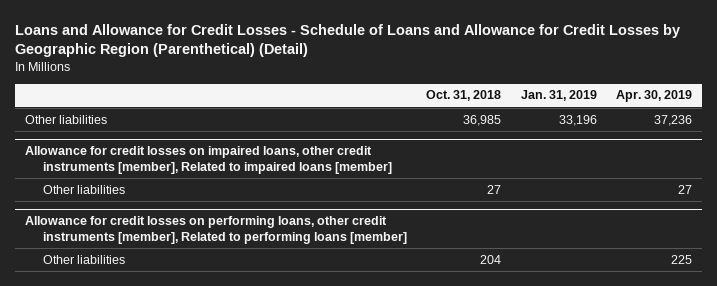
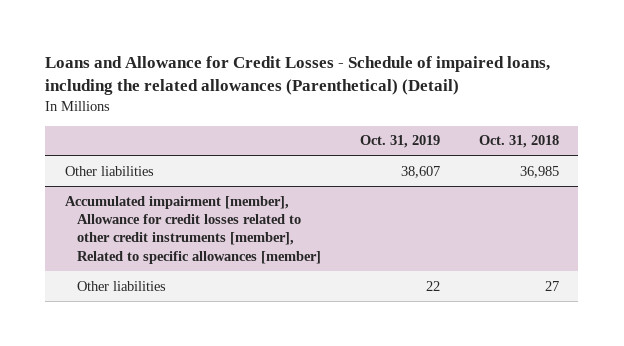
- Loans and Allowance for Credit Losses - Schedule of Loans and Allowance for Credit Losses by Geographic Region (Parenthetical) (Detail)
+ Loans and Allowance for Credit Losses - Schedule of impaired loans, including the related allowances (Parenthetical) (Detail)
- | Oct. 31, 2018 | Jan. 31, 2019 | Apr. 30, 2019
+ | Oct. 31, 2019 | Oct. 31, 2018
- Allowance for credit losses on impaired loans, other credit instruments [member], Related to impaired loans [member]
+ Accumulated impairment [member], Allowance for credit losses related to other credit instruments [member], Related to specific allowances [member]
- Allowance for credit losses on performing loans, other credit instruments [member], Related to performing loans [member]
- Other liabilities | 204 | | 225

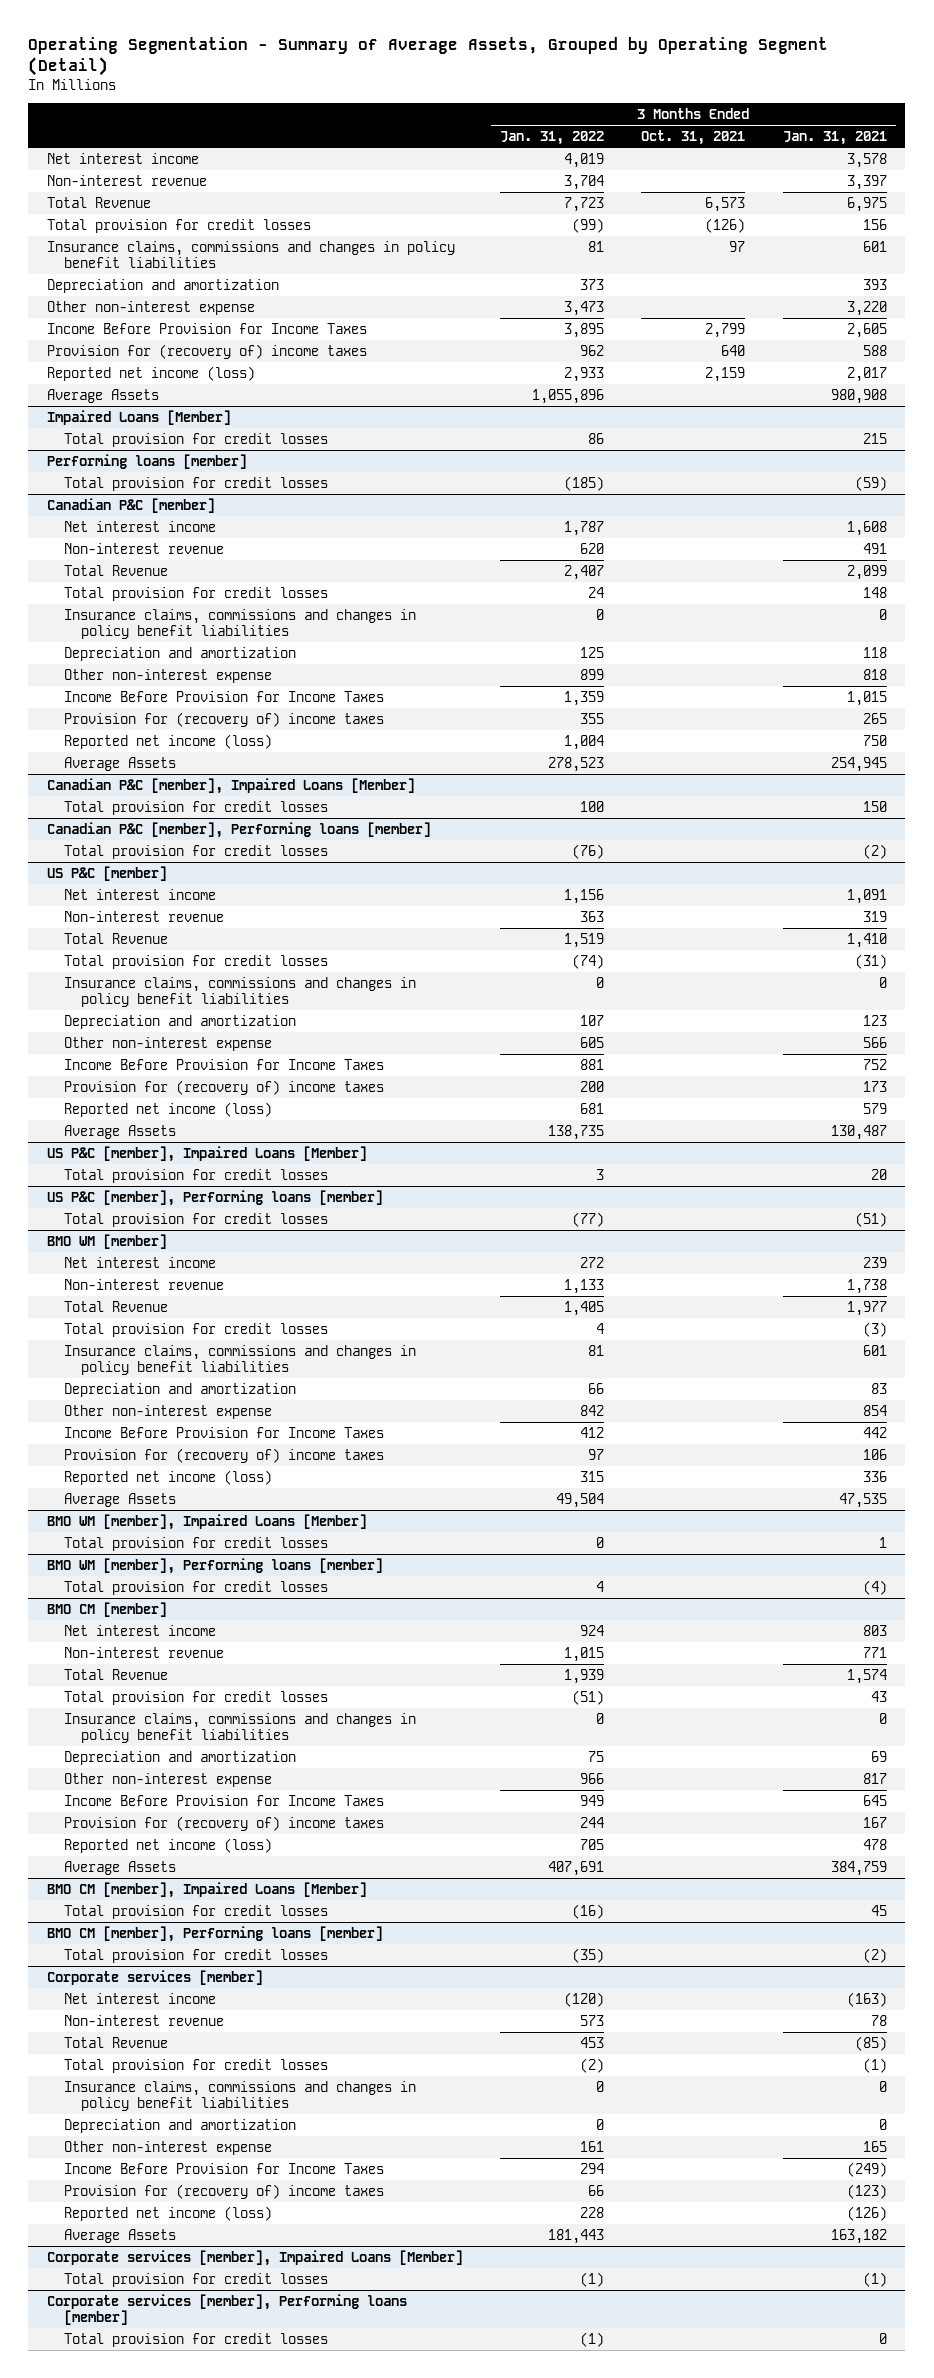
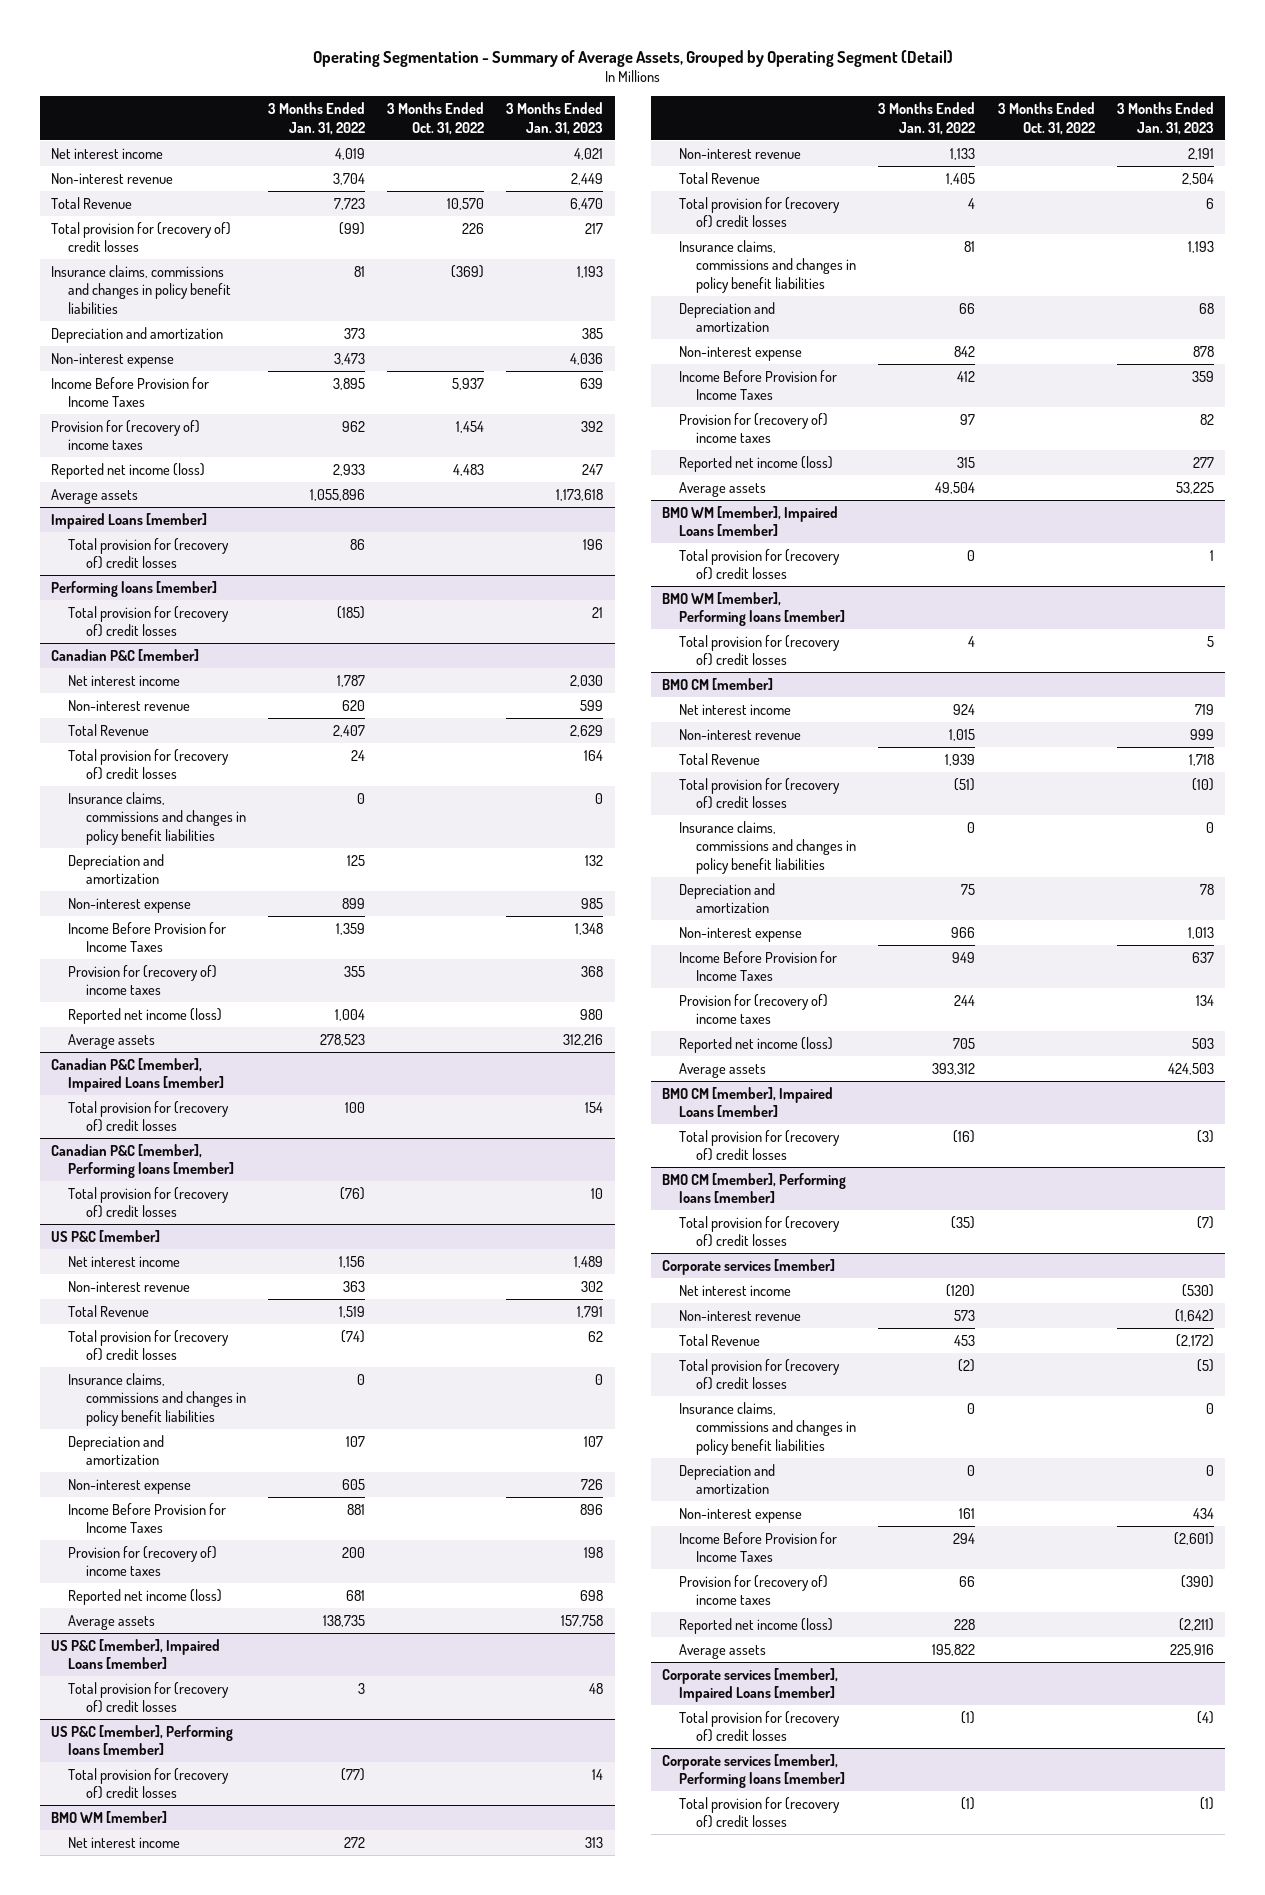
- | 3 Months Ended Jan. 31, 2022 | 3 Months Ended Oct. 31, 2021 | 3 Months Ended Jan. 31, 2021
+ | 3 Months Ended Jan. 31, 2022 | 3 Months Ended Oct. 31, 2022 | 3 Months Ended Jan. 31, 2023
- Total provision for credit losses | (99) | (126) | 156
+ Total provision for (recovery of) credit losses | (99) | 226 | 217
- Other non-interest expense | 3,473 | | 3,220
+ Non-interest expense | 3,473 | | 4,036
- Average Assets | 1,055,896 | | 980,908
- Impaired Loans [Member]
- Total provision for credit losses | 86 | | 215
+ Average assets | 1,055,896 | | 1,173,618
+ Impaired Loans [member]
+ Total provision for (recovery of) credit losses | 86 | | 196
@ Performing loans [member]
- Total provision for credit losses | (185) | | (59)
+ Total provision for (recovery of) credit losses | (185) | | 21
@ Canadian P&C [member]
- Total provision for credit losses | 24 | | 148
+ Total provision for (recovery of) credit losses | 24 | | 164
- Other non-interest expense | 899 | | 818
+ Non-interest expense | 899 | | 985
- Average Assets | 278,523 | | 254,945
- Canadian P&C [member], Impaired Loans [Member]
- Total provision for credit losses | 100 | | 150
@ Canadian P&C [member]
+ Average assets | 278,523 | | 312,216
+ Canadian P&C [member], Impaired Loans [member]
+ Total provision for (recovery of) credit losses | 100 | | 154
@ Canadian P&C [member], Performing loans [member]
- Total provision for credit losses | (76) | | (2)
+ Total provision for (recovery of) credit losses | (76) | | 10
@ US P&C [member]
- Total provision for credit losses | (74) | | (31)
+ Total provision for (recovery of) credit losses | (74) | | 62
- Other non-interest expense | 605 | | 566
+ Non-interest expense | 605 | | 726
- Average Assets | 138,735 | | 130,487
- US P&C [member], Impaired Loans [Member]
- Total provision for credit losses | 3 | | 20
@ US P&C [member]
+ Average assets | 138,735 | | 157,758
+ US P&C [member], Impaired Loans [member]
+ Total provision for (recovery of) credit losses | 3 | | 48
@ US P&C [member], Performing loans [member]
- Total provision for credit losses | (77) | | (51)
+ Total provision for (recovery of) credit losses | (77) | | 14
@ BMO WM [member]
- Total provision for credit losses | 4 | | (3)
+ Total provision for (recovery of) credit losses | 4 | | 6
- Other non-interest expense | 842 | | 854
+ Non-interest expense | 842 | | 878
- Average Assets | 49,504 | | 47,535
- BMO WM [member], Impaired Loans [Member]
- Total provision for credit losses | 0 | | 1
@ BMO WM [member]
+ Average assets | 49,504 | | 53,225
+ BMO WM [member], Impaired Loans [member]
+ Total provision for (recovery of) credit losses | 0 | | 1
@ BMO WM [member], Performing loans [member]
- Total provision for credit losses | 4 | | (4)
+ Total provision for (recovery of) credit losses | 4 | | 5
@ BMO CM [member]
- Total provision for credit losses | (51) | | 43
+ Total provision for (recovery of) credit losses | (51) | | (10)
- Other non-interest expense | 966 | | 817
+ Non-interest expense | 966 | | 1,013
- Average Assets | 407,691 | | 384,759
- BMO CM [member], Impaired Loans [Member]
- Total provision for credit losses | (16) | | 45
@ BMO CM [member]
+ Average assets | 393,312 | | 424,503
+ BMO CM [member], Impaired Loans [member]
+ Total provision for (recovery of) credit losses | (16) | | (3)
@ BMO CM [member], Performing loans [member]
- Total provision for credit losses | (35) | | (2)
+ Total provision for (recovery of) credit losses | (35) | | (7)
@ Corporate services [member]
- Total provision for credit losses | (2) | | (1)
+ Total provision for (recovery of) credit losses | (2) | | (5)
- Other non-interest expense | 161 | | 165
+ Non-interest expense | 161 | | 434
- Average Assets | 181,443 | | 163,182
- Corporate services [member], Impaired Loans [Member]
- Total provision for credit losses | (1) | | (1)
@ Corporate services [member]
+ Average assets | 195,822 | | 225,916
+ Corporate services [member], Impaired Loans [member]
+ Total provision for (recovery of) credit losses | (1) | | (4)
@ Corporate services [member], Performing loans [member]
- Total provision for credit losses | (1) | | 0
+ Total provision for (recovery of) credit losses | (1) | | (1)

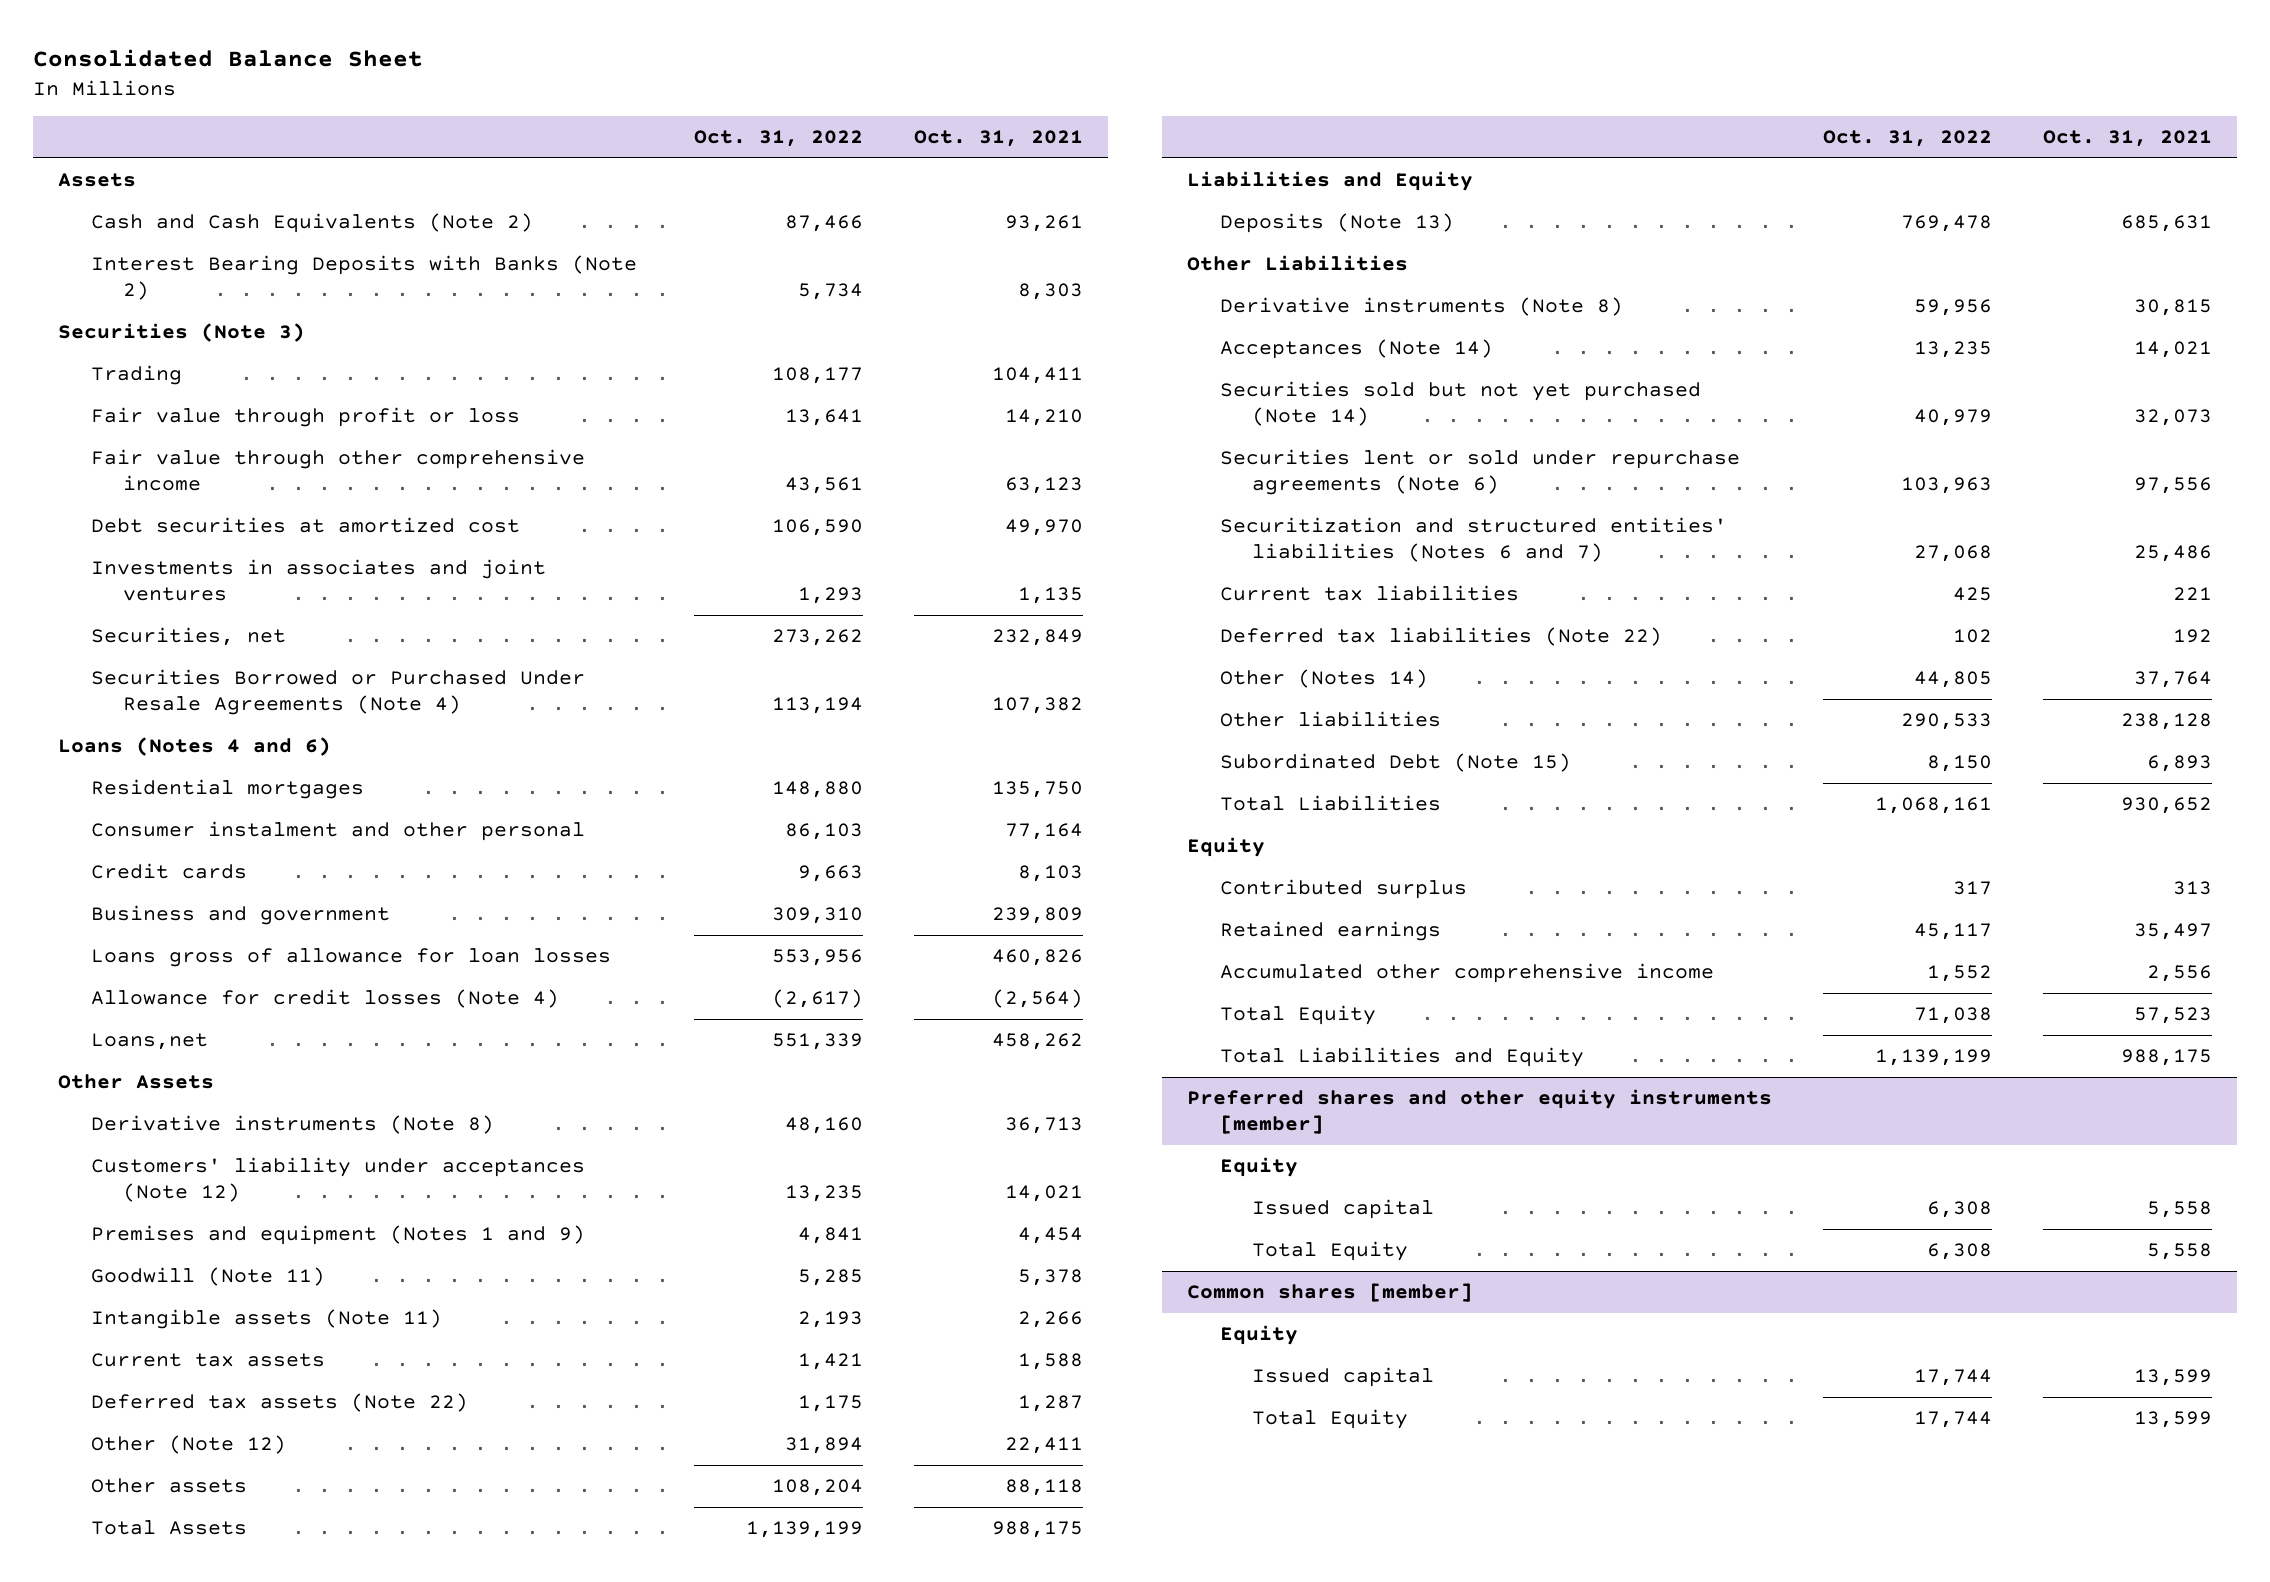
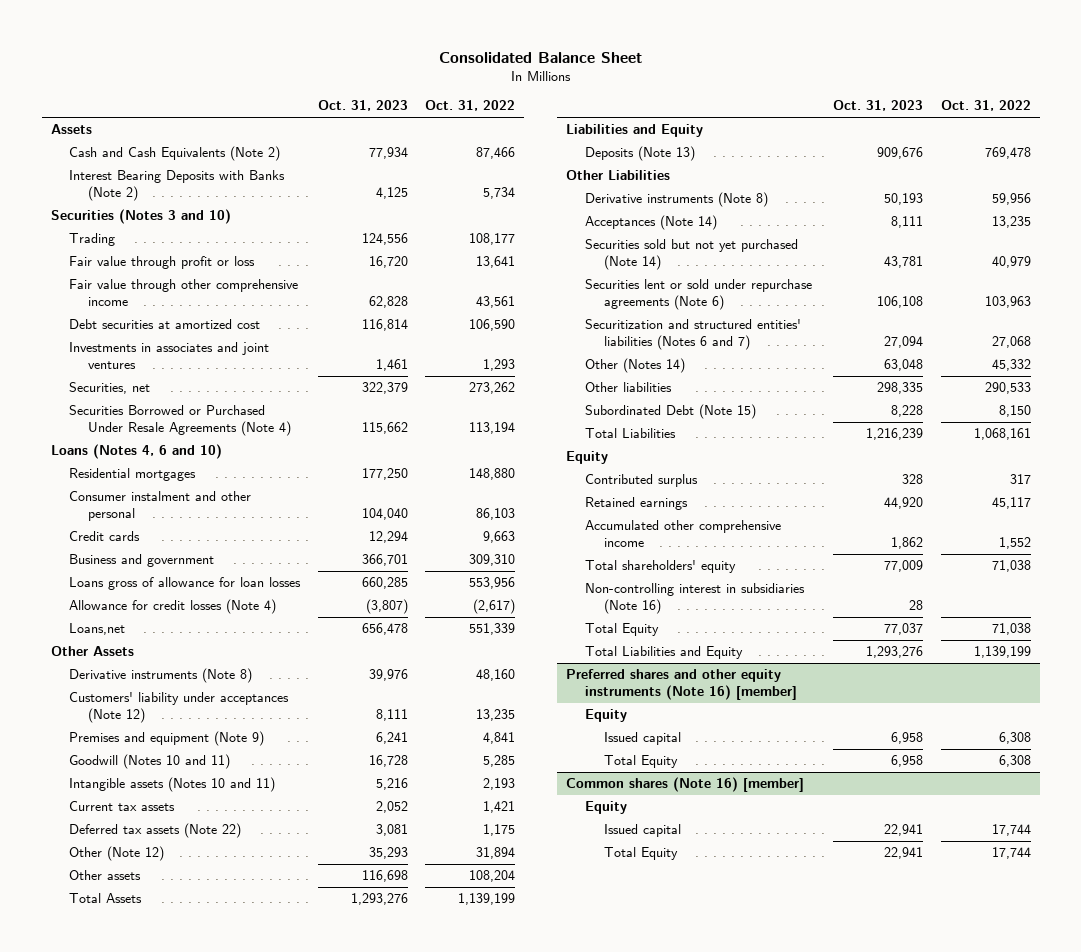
- | Oct. 31, 2022 | Oct. 31, 2021
+ | Oct. 31, 2023 | Oct. 31, 2022
- Securities (Note 3)
+ Securities (Notes 3 and 10)
- Loans (Notes 4 and 6)
+ Loans (Notes 4, 6 and 10)
- Premises and equipment (Notes 1 and 9) | 4,841 | 4,454
- Goodwill (Note 11) | 5,285 | 5,378
- Intangible assets (Note 11) | 2,193 | 2,266
+ Premises and equipment (Note 9) | 6,241 | 4,841
+ Goodwill (Notes 10 and 11) | 16,728 | 5,285
+ Intangible assets (Notes 10 and 11) | 5,216 | 2,193
- Current tax liabilities | 425 | 221
- Deferred tax liabilities (Note 22) | 102 | 192
- Other (Notes 14) | 44,805 | 37,764
+ Other (Notes 14) | 63,048 | 45,332
+ Total shareholders' equity | 77,009 | 71,038
+ Non-controlling interest in subsidiaries (Note 16) | 28 |
- Preferred shares and other equity instruments [member]
+ Preferred shares and other equity instruments (Note 16) [member]
- Common shares [member]
+ Common shares (Note 16) [member]

